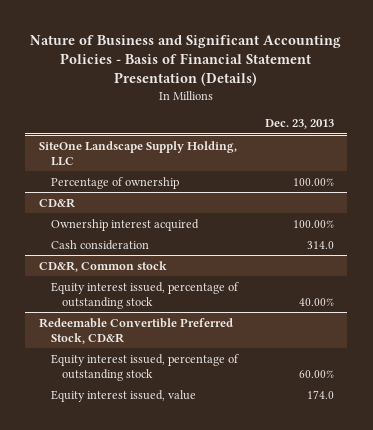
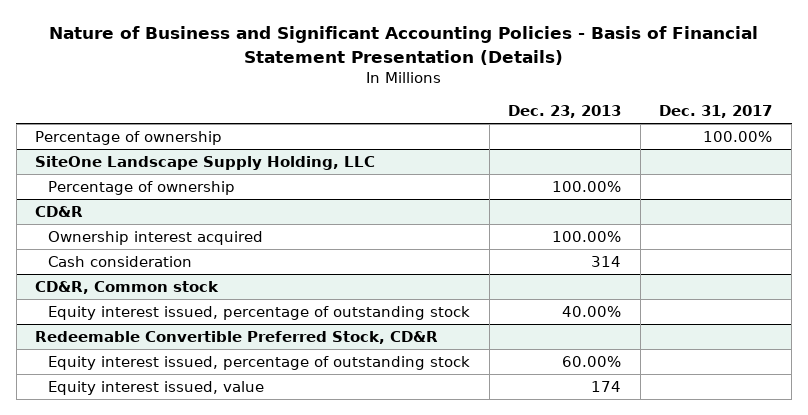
- | Dec. 23, 2013
+ | Dec. 23, 2013 | Dec. 31, 2017
+ Percentage of ownership | | 100.00%
@ CD&R
- Cash consideration | 314.0
+ Cash consideration | 314 |
@ Redeemable Convertible Preferred Stock, CD&R
- Equity interest issued, value | 174.0
+ Equity interest issued, value | 174 |

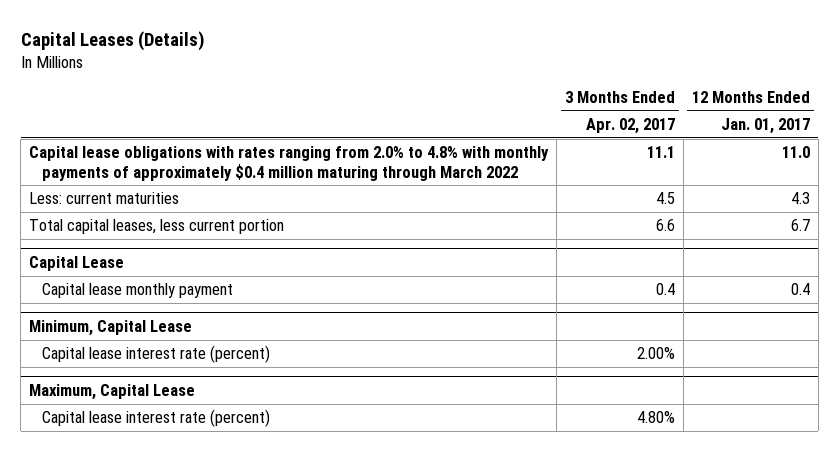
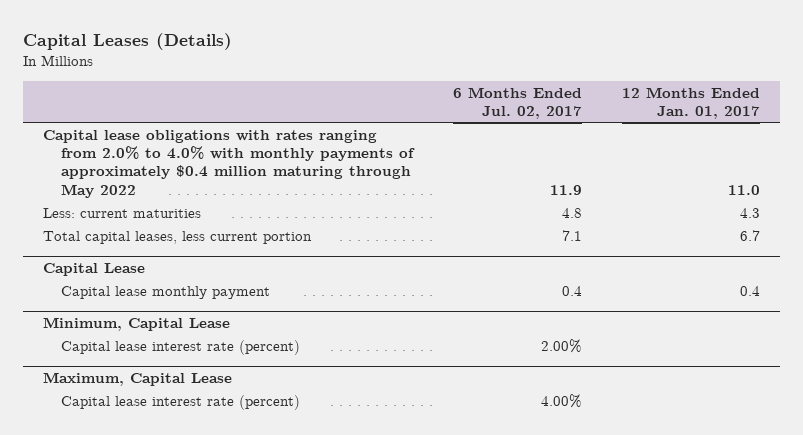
- | 3 Months Ended Apr. 02, 2017 | 12 Months Ended Jan. 01, 2017
+ | 6 Months Ended Jul. 02, 2017 | 12 Months Ended Jan. 01, 2017
- Capital lease obligations with rates ranging from 2.0% to 4.8% with monthly payments of approximately $0.4 million maturing through March 2022 | 11.1 | 11.0
+ Capital lease obligations with rates ranging from 2.0% to 4.0% with monthly payments of approximately $0.4 million maturing through May 2022 | 11.9 | 11.0

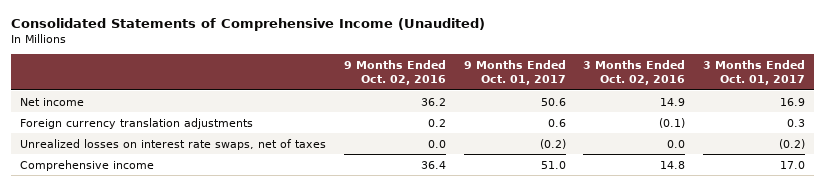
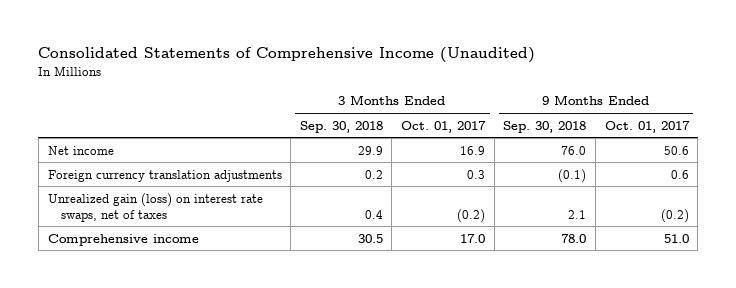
- | 9 Months Ended Oct. 02, 2016 | 9 Months Ended Oct. 01, 2017 | 3 Months Ended Oct. 02, 2016 | 3 Months Ended Oct. 01, 2017
+ | 3 Months Ended Sep. 30, 2018 | 3 Months Ended Oct. 01, 2017 | 9 Months Ended Sep. 30, 2018 | 9 Months Ended Oct. 01, 2017
- Unrealized losses on interest rate swaps, net of taxes | 0.0 | (0.2) | 0.0 | (0.2)
+ Unrealized gain (loss) on interest rate swaps, net of taxes | 0.4 | (0.2) | 2.1 | (0.2)

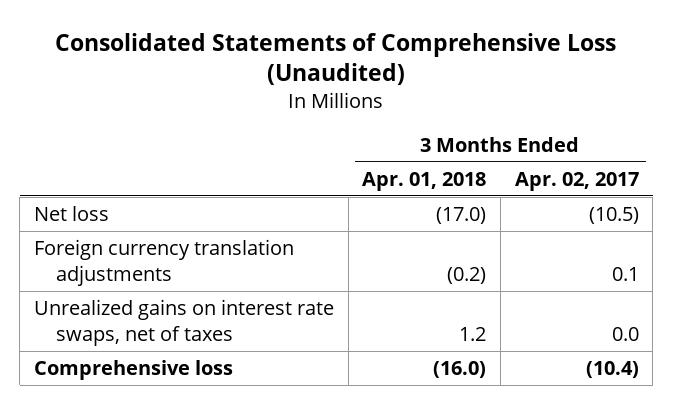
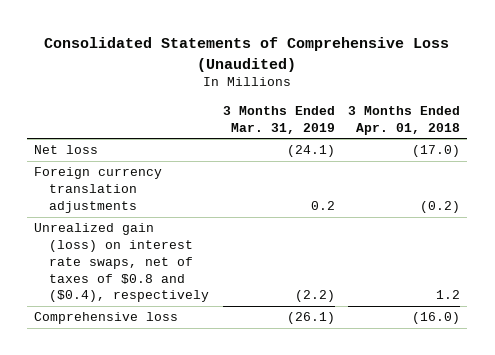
- | 3 Months Ended Apr. 01, 2018 | 3 Months Ended Apr. 02, 2017
+ | 3 Months Ended Mar. 31, 2019 | 3 Months Ended Apr. 01, 2018
- Unrealized gains on interest rate swaps, net of taxes | 1.2 | 0.0
+ Unrealized gain (loss) on interest rate swaps, net of taxes of $0.8 and ($0.4), respectively | (2.2) | 1.2

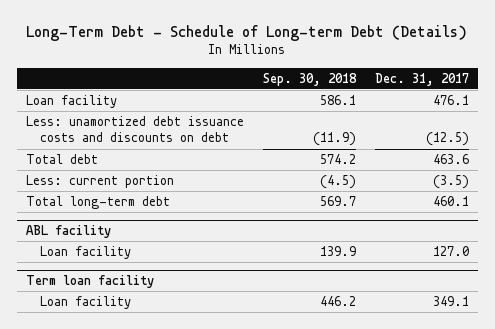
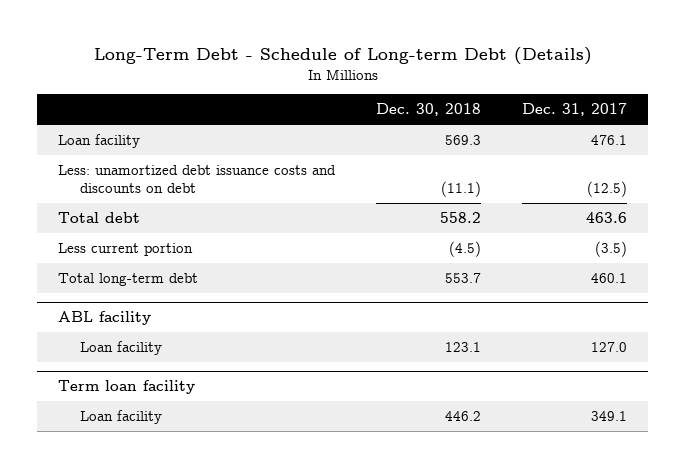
- | Sep. 30, 2018 | Dec. 31, 2017
+ | Dec. 30, 2018 | Dec. 31, 2017
- Less: current portion | (4.5) | (3.5)
+ Less current portion | (4.5) | (3.5)

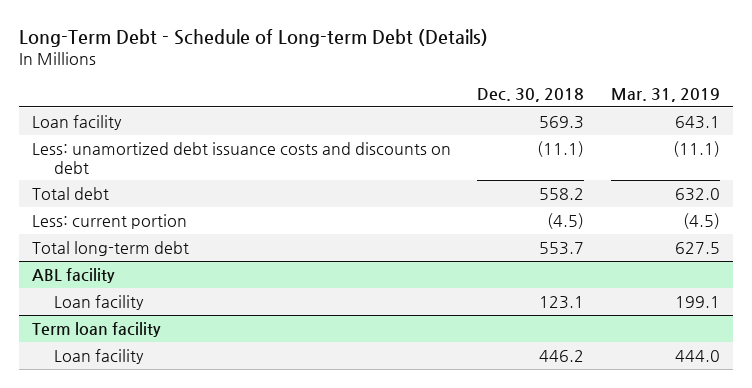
- | Dec. 30, 2018 | Dec. 31, 2017
+ | Dec. 30, 2018 | Mar. 31, 2019
- Less current portion | (4.5) | (3.5)
+ Less: current portion | (4.5) | (4.5)

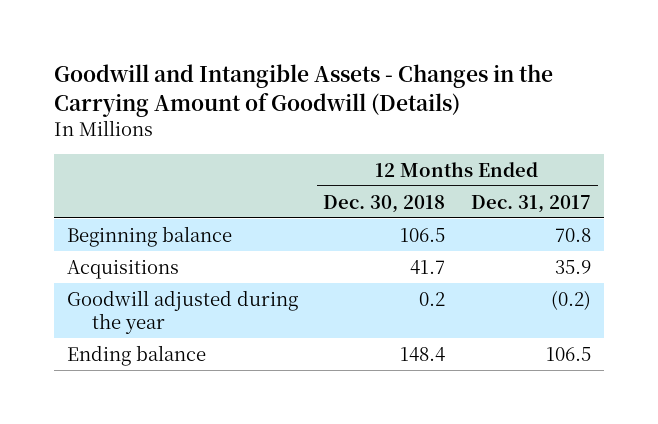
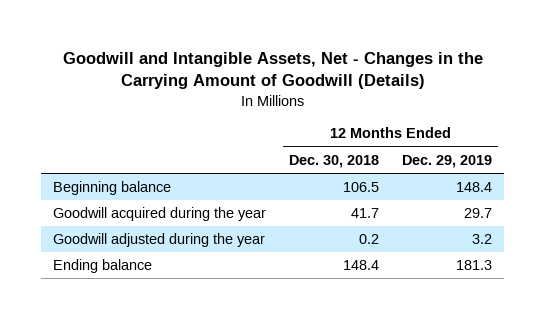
- Goodwill and Intangible Assets - Changes in the Carrying Amount of Goodwill (Details)
+ Goodwill and Intangible Assets, Net - Changes in the Carrying Amount of Goodwill (Details)
- | 12 Months Ended Dec. 30, 2018 | 12 Months Ended Dec. 31, 2017
+ | 12 Months Ended Dec. 30, 2018 | 12 Months Ended Dec. 29, 2019
- Acquisitions | 41.7 | 35.9
+ Goodwill acquired during the year | 41.7 | 29.7

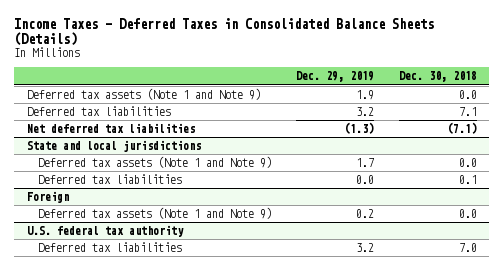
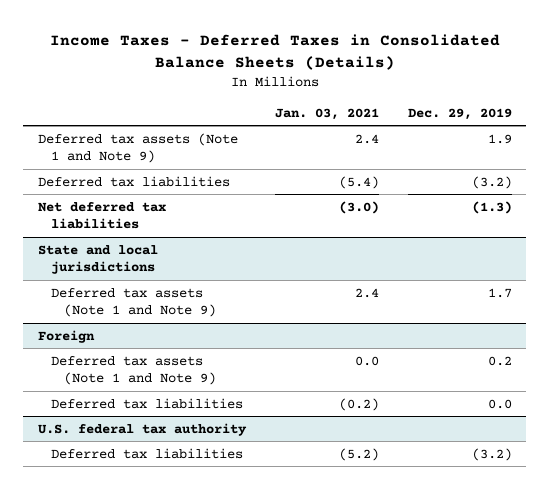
- | Dec. 29, 2019 | Dec. 30, 2018
+ | Jan. 03, 2021 | Dec. 29, 2019
- Deferred tax liabilities | 3.2 | 7.1
+ Deferred tax liabilities | (5.4) | (3.2)
@ State and local jurisdictions
- Deferred tax liabilities | 0.0 | 0.1
@ Foreign
+ Deferred tax liabilities | (0.2) | 0.0
@ U.S. federal tax authority
- Deferred tax liabilities | 3.2 | 7.0
+ Deferred tax liabilities | (5.2) | (3.2)

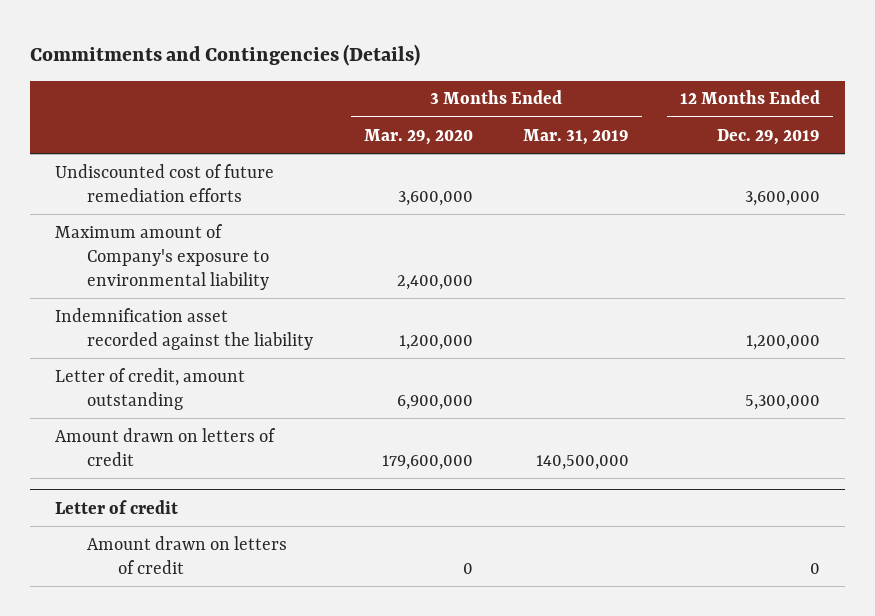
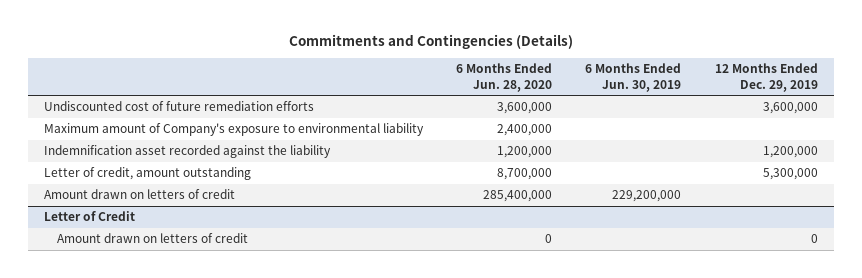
- | 3 Months Ended Mar. 29, 2020 | 3 Months Ended Mar. 31, 2019 | 12 Months Ended Dec. 29, 2019
+ | 6 Months Ended Jun. 28, 2020 | 6 Months Ended Jun. 30, 2019 | 12 Months Ended Dec. 29, 2019
- Letter of credit
+ Letter of Credit

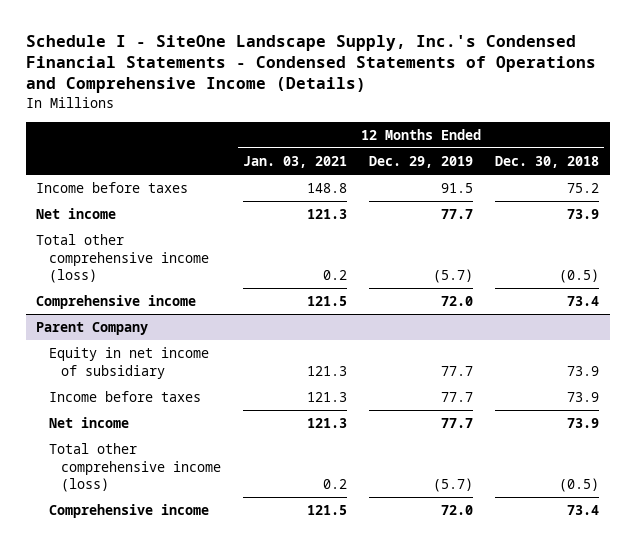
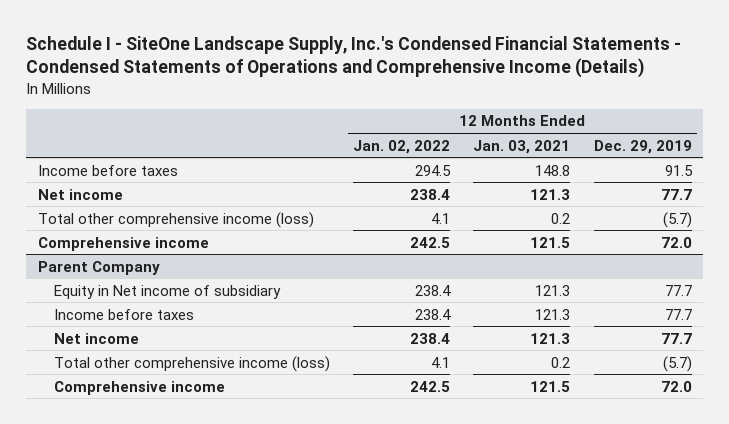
- | 12 Months Ended Jan. 03, 2021 | 12 Months Ended Dec. 29, 2019 | 12 Months Ended Dec. 30, 2018
+ | 12 Months Ended Jan. 02, 2022 | 12 Months Ended Jan. 03, 2021 | 12 Months Ended Dec. 29, 2019
@ Parent Company
- Equity in net income of subsidiary | 121.3 | 77.7 | 73.9
+ Equity in Net income of subsidiary | 238.4 | 121.3 | 77.7

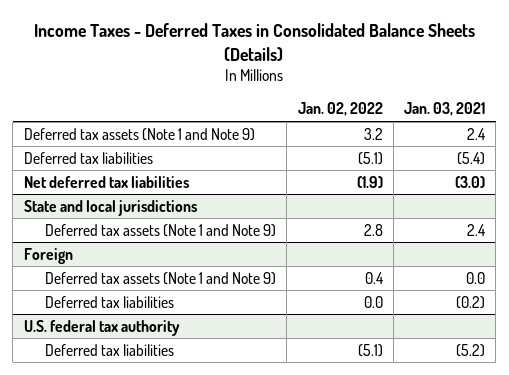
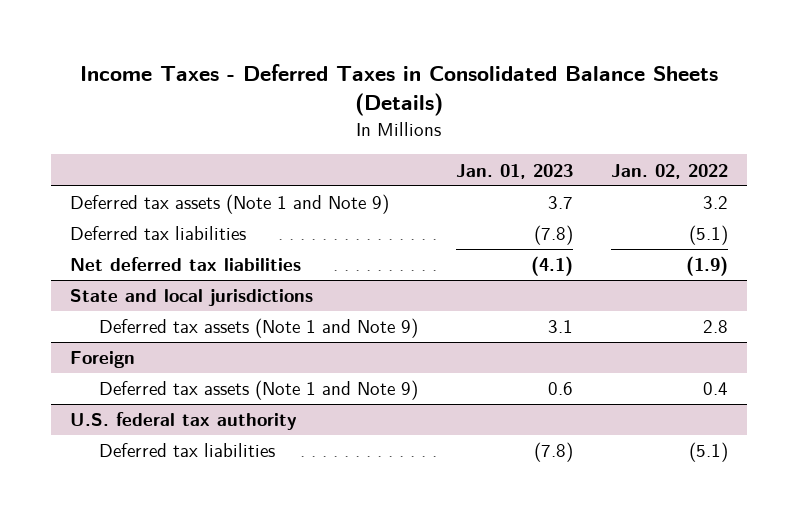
- | Jan. 02, 2022 | Jan. 03, 2021
+ | Jan. 01, 2023 | Jan. 02, 2022
@ Foreign
- Deferred tax liabilities | 0.0 | (0.2)

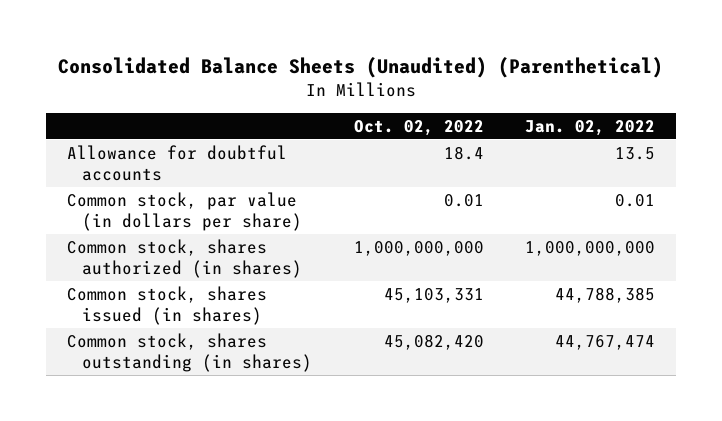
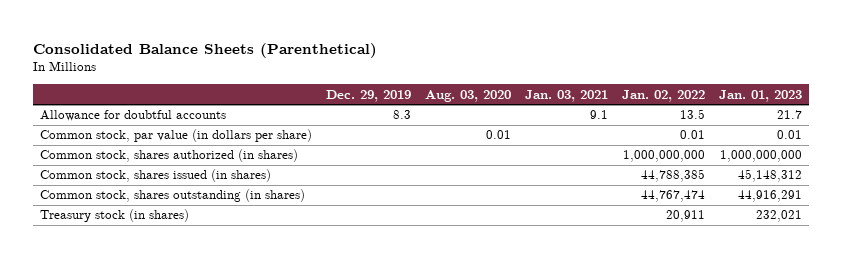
- Consolidated Balance Sheets (Unaudited) (Parenthetical)
+ Consolidated Balance Sheets (Parenthetical)
- | Oct. 02, 2022 | Jan. 02, 2022
+ | Dec. 29, 2019 | Aug. 03, 2020 | Jan. 03, 2021 | Jan. 02, 2022 | Jan. 01, 2023
+ Treasury stock (in shares) | | | | 20,911 | 232,021

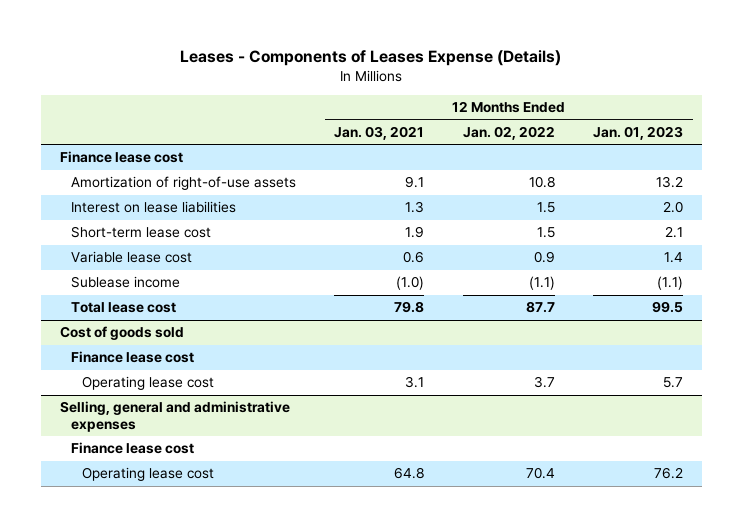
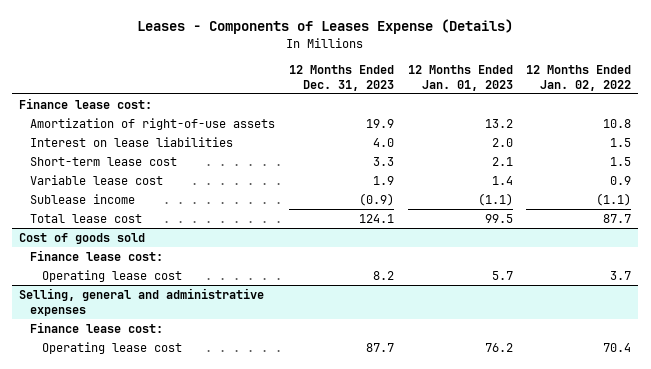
- | 12 Months Ended Jan. 03, 2021 | 12 Months Ended Jan. 02, 2022 | 12 Months Ended Jan. 01, 2023
+ | 12 Months Ended Dec. 31, 2023 | 12 Months Ended Jan. 01, 2023 | 12 Months Ended Jan. 02, 2022
- Finance lease cost
+ Finance lease cost:
@ Cost of goods sold
- Finance lease cost
+ Finance lease cost:
@ Selling, general and administrative expenses
- Finance lease cost
+ Finance lease cost:

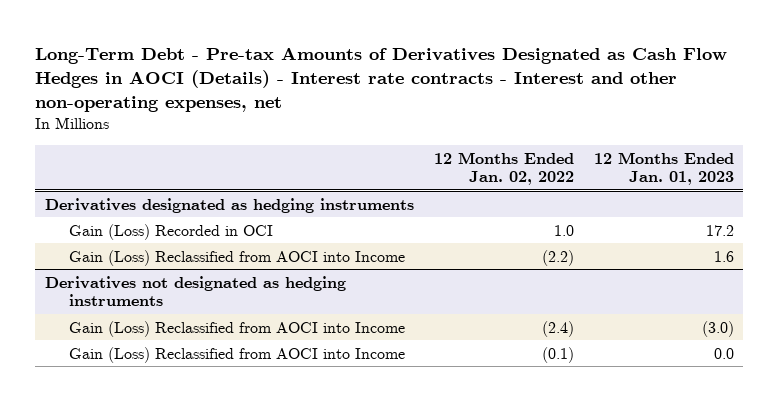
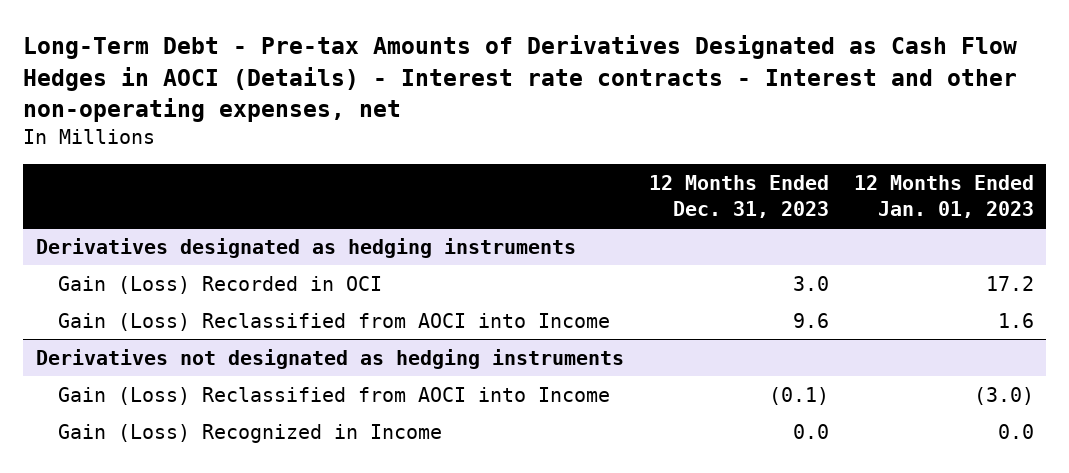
- | 12 Months Ended Jan. 02, 2022 | 12 Months Ended Jan. 01, 2023
+ | 12 Months Ended Dec. 31, 2023 | 12 Months Ended Jan. 01, 2023
@ Derivatives not designated as hedging instruments
- Gain (Loss) Reclassified from AOCI into Income | (0.1) | 0.0
+ Gain (Loss) Recognized in Income | 0.0 | 0.0

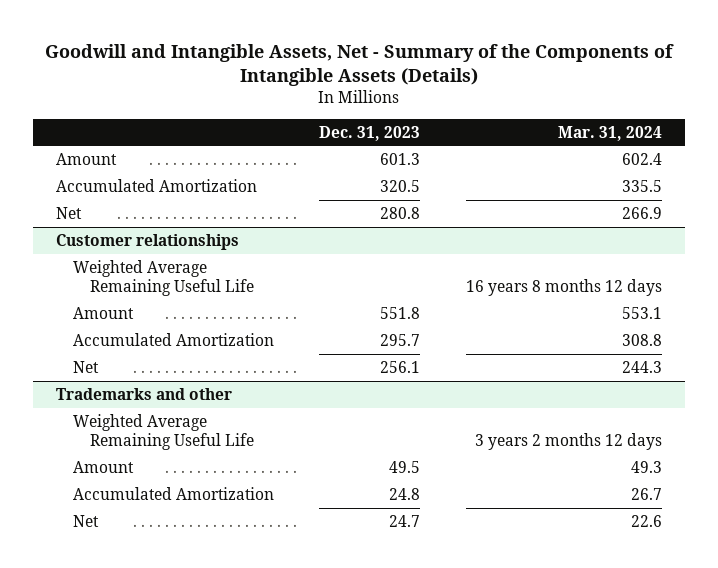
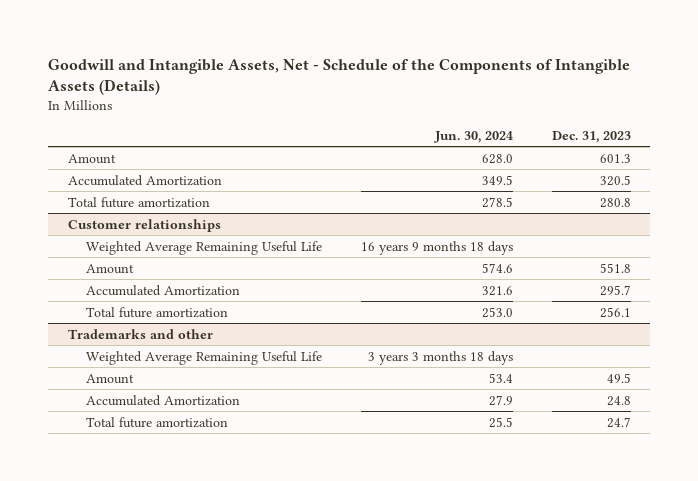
- Goodwill and Intangible Assets, Net - Summary of the Components of Intangible Assets (Details)
+ Goodwill and Intangible Assets, Net - Schedule of the Components of Intangible Assets (Details)
- | Dec. 31, 2023 | Mar. 31, 2024
+ | Jun. 30, 2024 | Dec. 31, 2023
- Net | 280.8 | 266.9
+ Total future amortization | 278.5 | 280.8
@ Customer relationships
- Net | 256.1 | 244.3
+ Total future amortization | 253.0 | 256.1
@ Trademarks and other
- Net | 24.7 | 22.6
+ Total future amortization | 25.5 | 24.7

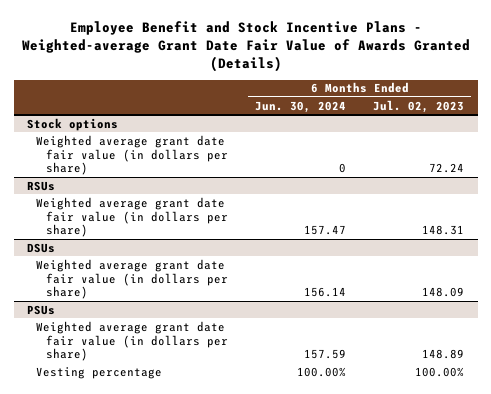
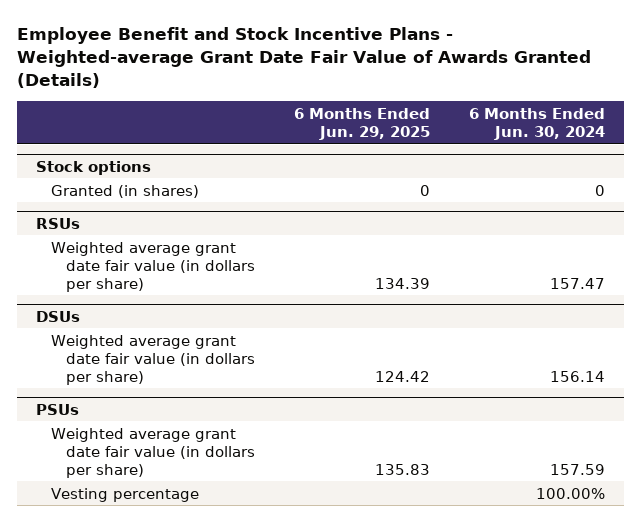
- | 6 Months Ended Jun. 30, 2024 | 6 Months Ended Jul. 02, 2023
+ | 6 Months Ended Jun. 29, 2025 | 6 Months Ended Jun. 30, 2024
@ Stock options
- Weighted average grant date fair value (in dollars per share) | 0 | 72.24
+ Granted (in shares) | 0 | 0

